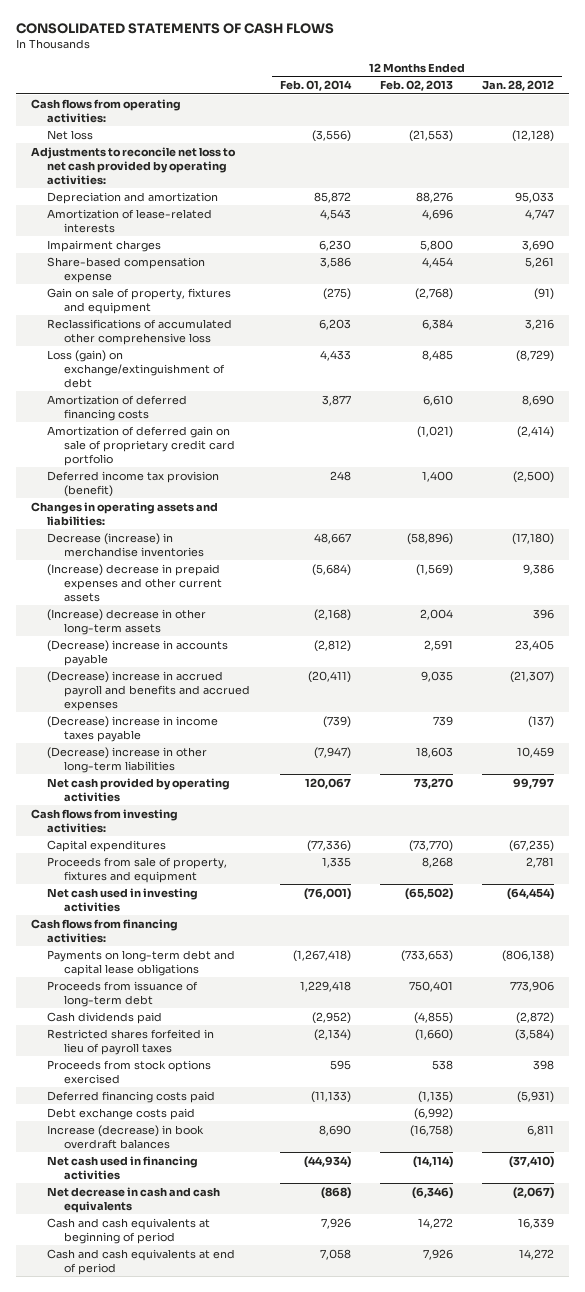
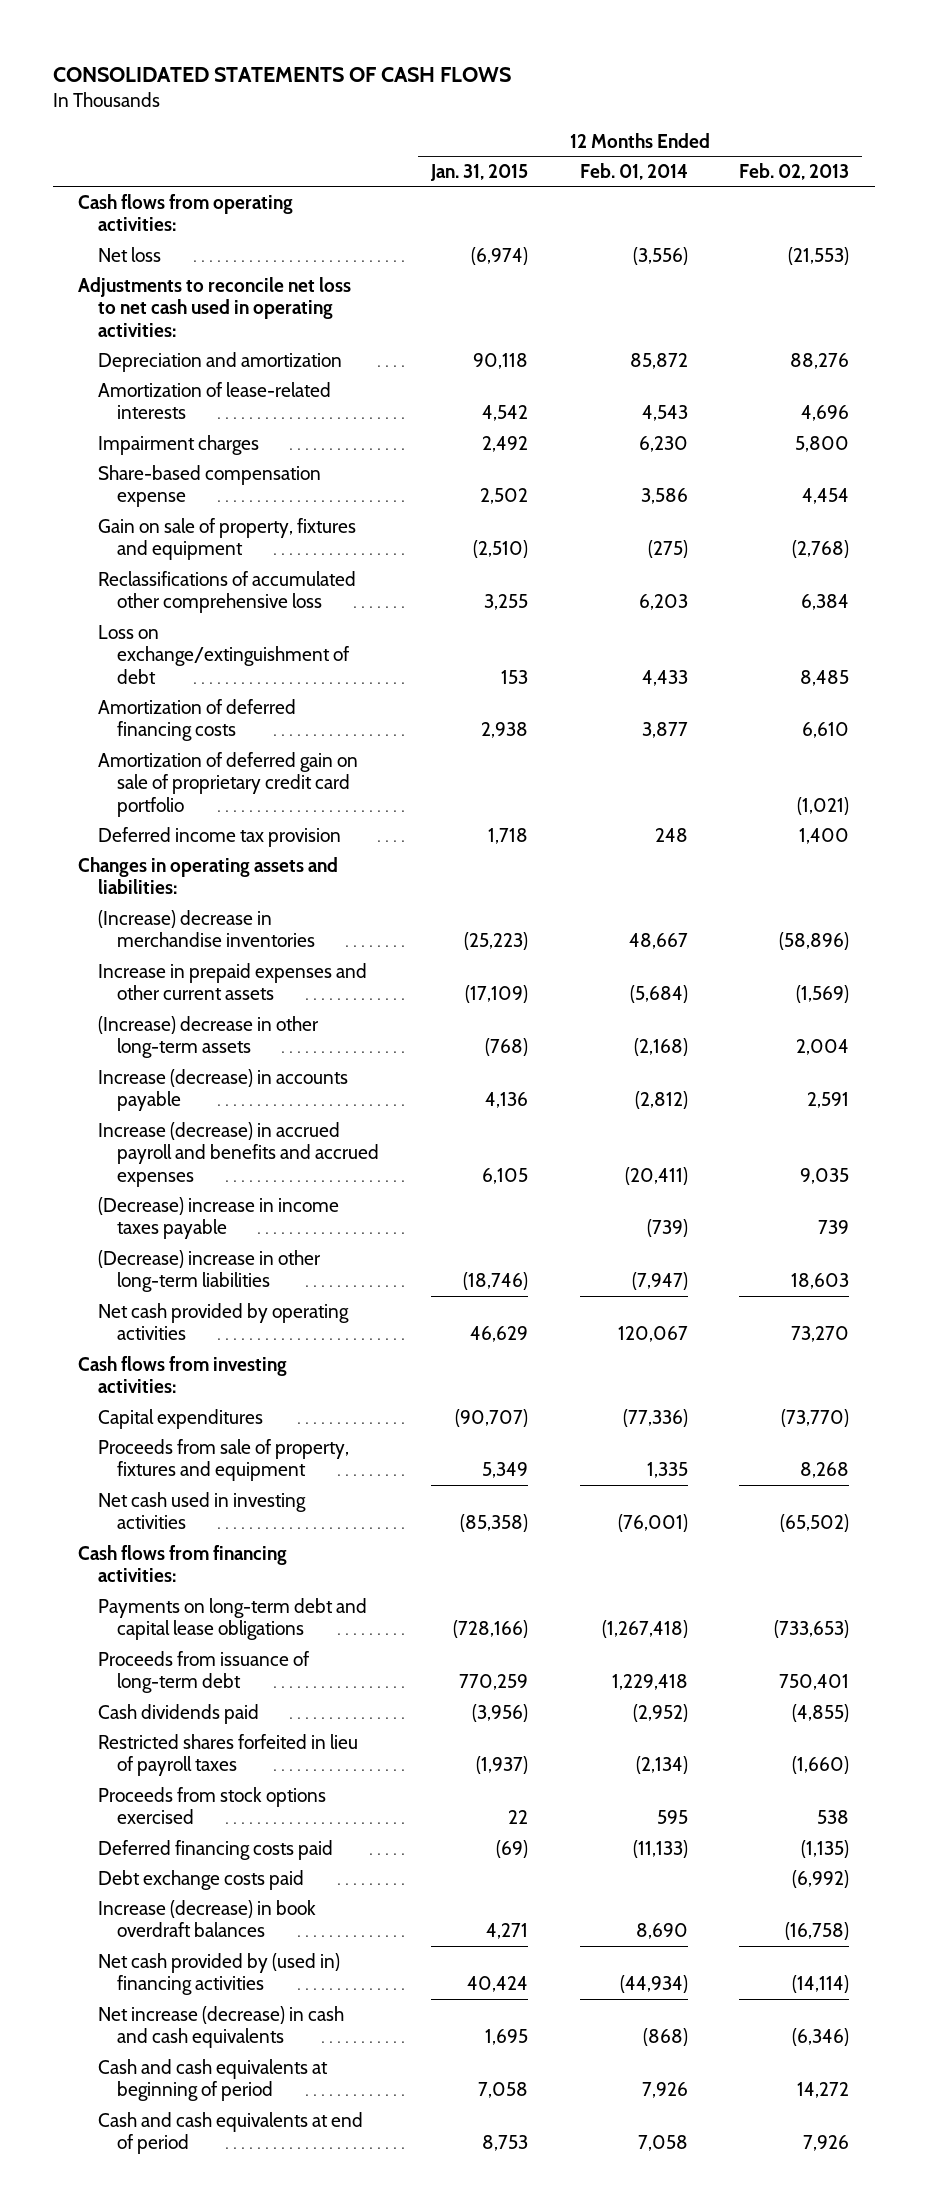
- | 12 Months Ended Feb. 01, 2014 | 12 Months Ended Feb. 02, 2013 | 12 Months Ended Jan. 28, 2012
+ | 12 Months Ended Jan. 31, 2015 | 12 Months Ended Feb. 01, 2014 | 12 Months Ended Feb. 02, 2013
- Adjustments to reconcile net loss to net cash provided by operating activities:
+ Adjustments to reconcile net loss to net cash used in operating activities:
- Loss (gain) on exchange/extinguishment of debt | 4,433 | 8,485 | (8,729)
+ Loss on exchange/extinguishment of debt | 153 | 4,433 | 8,485
- Deferred income tax provision (benefit) | 248 | 1,400 | (2,500)
+ Deferred income tax provision | 1,718 | 248 | 1,400
- Decrease (increase) in merchandise inventories | 48,667 | (58,896) | (17,180)
- (Increase) decrease in prepaid expenses and other current assets | (5,684) | (1,569) | 9,386
+ (Increase) decrease in merchandise inventories | (25,223) | 48,667 | (58,896)
+ Increase in prepaid expenses and other current assets | (17,109) | (5,684) | (1,569)
- (Decrease) increase in accounts payable | (2,812) | 2,591 | 23,405
- (Decrease) increase in accrued payroll and benefits and accrued expenses | (20,411) | 9,035 | (21,307)
+ Increase (decrease) in accounts payable | 4,136 | (2,812) | 2,591
+ Increase (decrease) in accrued payroll and benefits and accrued expenses | 6,105 | (20,411) | 9,035
- Net cash used in financing activities | (44,934) | (14,114) | (37,410)
- Net decrease in cash and cash equivalents | (868) | (6,346) | (2,067)
+ Net cash provided by (used in) financing activities | 40,424 | (44,934) | (14,114)
+ Net increase (decrease) in cash and cash equivalents | 1,695 | (868) | (6,346)

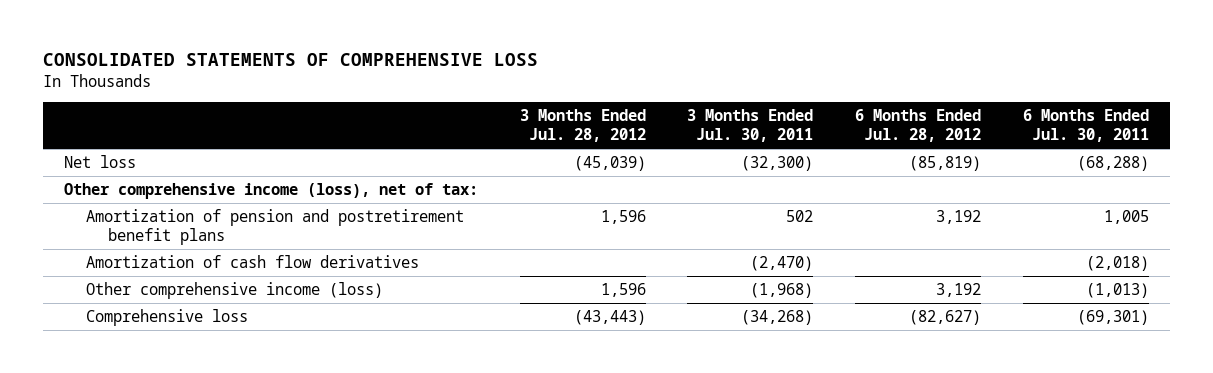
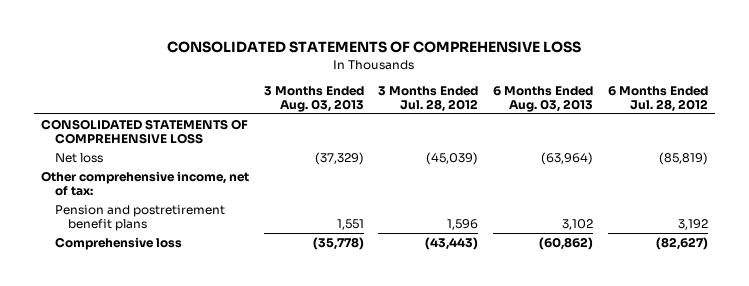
- | 3 Months Ended Jul. 28, 2012 | 3 Months Ended Jul. 30, 2011 | 6 Months Ended Jul. 28, 2012 | 6 Months Ended Jul. 30, 2011
+ | 3 Months Ended Aug. 03, 2013 | 3 Months Ended Jul. 28, 2012 | 6 Months Ended Aug. 03, 2013 | 6 Months Ended Jul. 28, 2012
+ CONSOLIDATED STATEMENTS OF COMPREHENSIVE LOSS
- Other comprehensive income (loss), net of tax:
- Amortization of pension and postretirement benefit plans | 1,596 | 502 | 3,192 | 1,005
- Amortization of cash flow derivatives | | (2,470) | | (2,018)
- Other comprehensive income (loss) | 1,596 | (1,968) | 3,192 | (1,013)
+ Other comprehensive income, net of tax:
+ Pension and postretirement benefit plans | 1,551 | 1,596 | 3,102 | 3,192

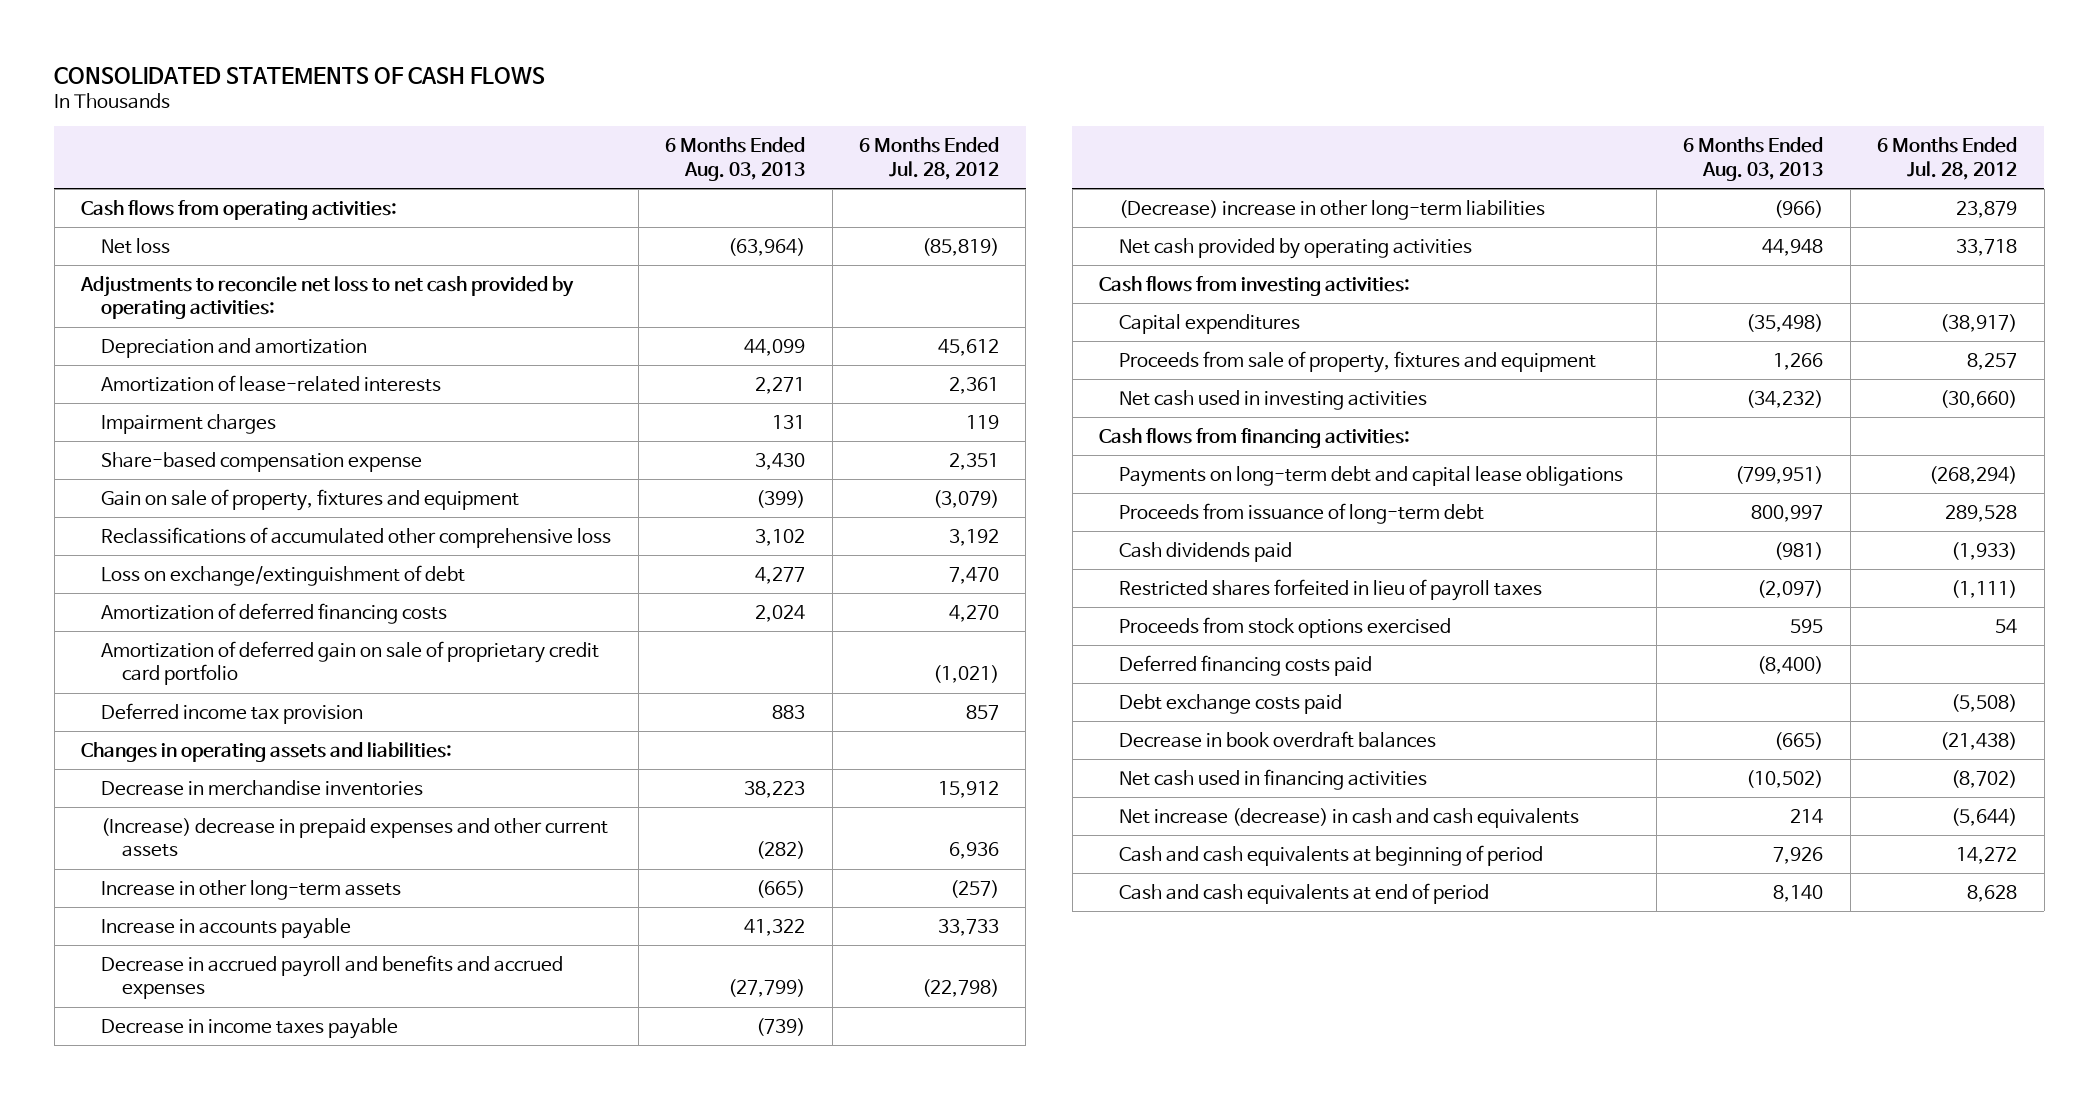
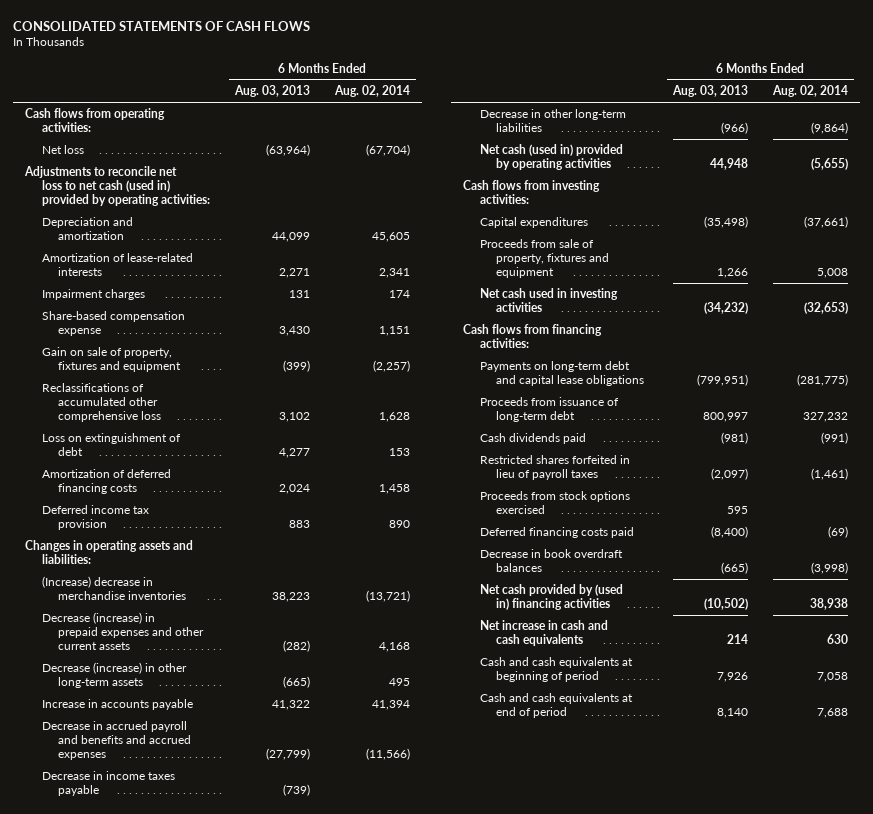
- | 6 Months Ended Aug. 03, 2013 | 6 Months Ended Jul. 28, 2012
+ | 6 Months Ended Aug. 03, 2013 | 6 Months Ended Aug. 02, 2014
- Adjustments to reconcile net loss to net cash provided by operating activities:
+ Adjustments to reconcile net loss to net cash (used in) provided by operating activities:
- Loss on exchange/extinguishment of debt | 4,277 | 7,470
+ Loss on extinguishment of debt | 4,277 | 153
- Amortization of deferred gain on sale of proprietary credit card portfolio | | (1,021)
- Decrease in merchandise inventories | 38,223 | 15,912
- (Increase) decrease in prepaid expenses and other current assets | (282) | 6,936
- Increase in other long-term assets | (665) | (257)
+ (Increase) decrease in merchandise inventories | 38,223 | (13,721)
+ Decrease (increase) in prepaid expenses and other current assets | (282) | 4,168
+ Decrease (increase) in other long-term assets | (665) | 495
- (Decrease) increase in other long-term liabilities | (966) | 23,879
- Net cash provided by operating activities | 44,948 | 33,718
+ Decrease in other long-term liabilities | (966) | (9,864)
+ Net cash (used in) provided by operating activities | 44,948 | (5,655)
- Debt exchange costs paid | | (5,508)
- Net cash used in financing activities | (10,502) | (8,702)
- Net increase (decrease) in cash and cash equivalents | 214 | (5,644)
+ Net cash provided by (used in) financing activities | (10,502) | 38,938
+ Net increase in cash and cash equivalents | 214 | 630

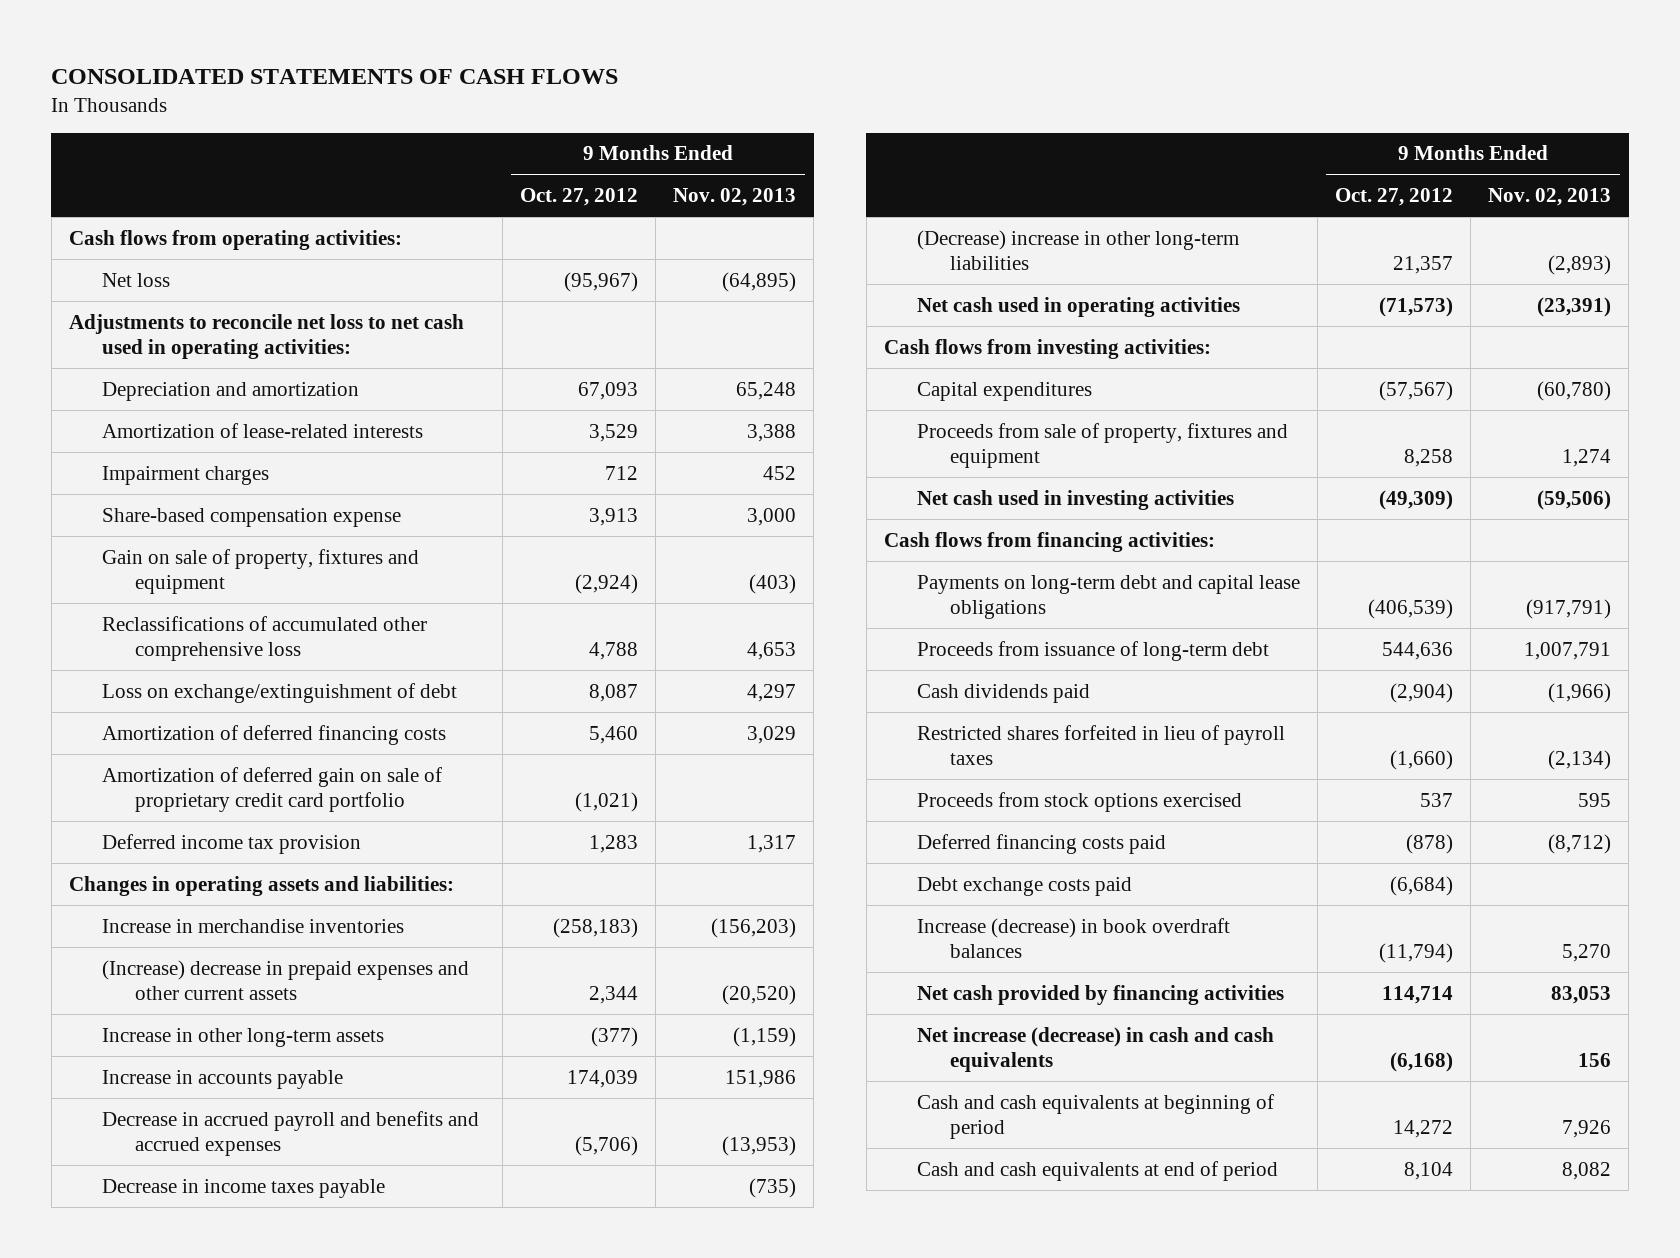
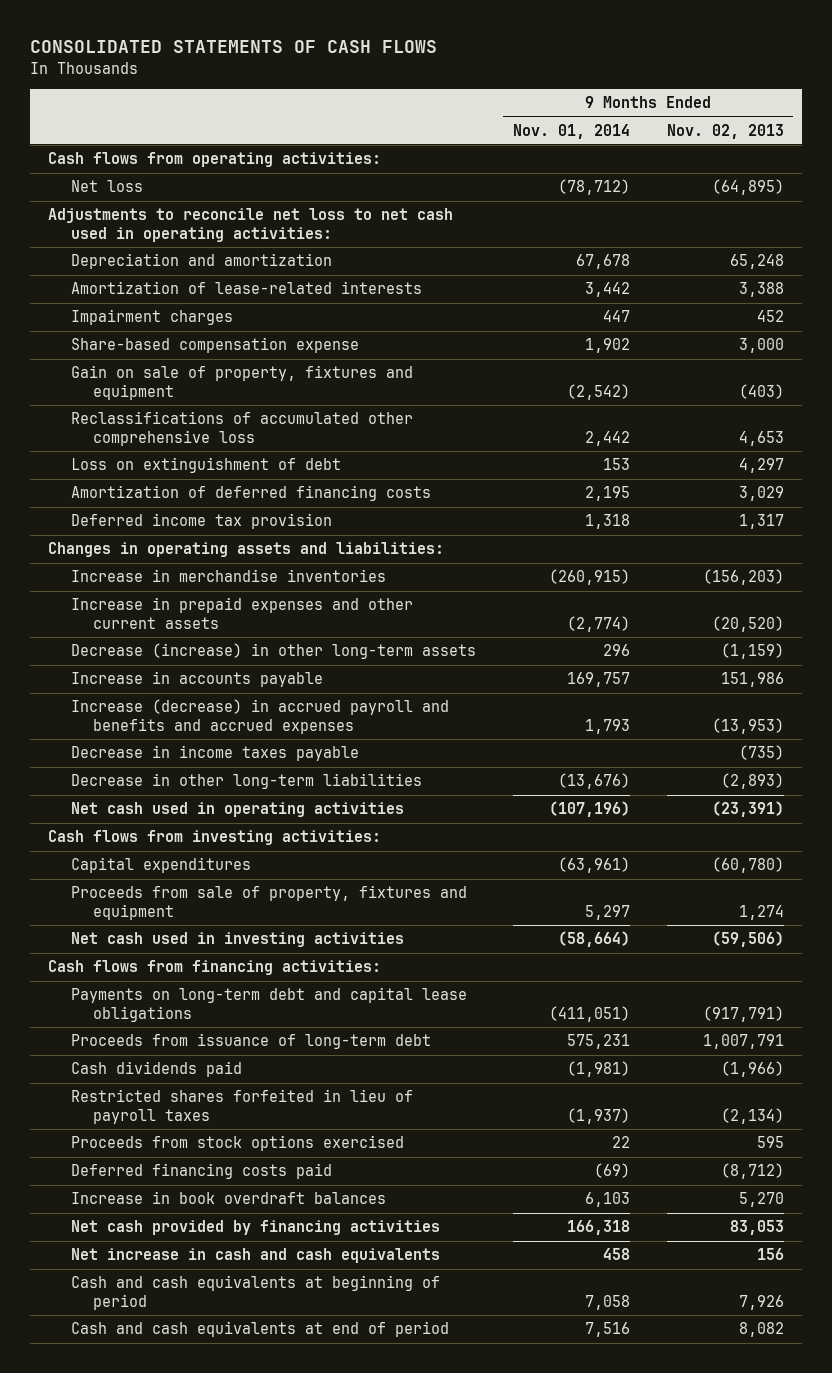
- | 9 Months Ended Oct. 27, 2012 | 9 Months Ended Nov. 02, 2013
+ | 9 Months Ended Nov. 01, 2014 | 9 Months Ended Nov. 02, 2013
- Loss on exchange/extinguishment of debt | 8,087 | 4,297
+ Loss on extinguishment of debt | 153 | 4,297
- Amortization of deferred gain on sale of proprietary credit card portfolio | (1,021) |
- (Increase) decrease in prepaid expenses and other current assets | 2,344 | (20,520)
- Increase in other long-term assets | (377) | (1,159)
+ Increase in prepaid expenses and other current assets | (2,774) | (20,520)
+ Decrease (increase) in other long-term assets | 296 | (1,159)
- Decrease in accrued payroll and benefits and accrued expenses | (5,706) | (13,953)
+ Increase (decrease) in accrued payroll and benefits and accrued expenses | 1,793 | (13,953)
- (Decrease) increase in other long-term liabilities | 21,357 | (2,893)
+ Decrease in other long-term liabilities | (13,676) | (2,893)
- Debt exchange costs paid | (6,684) |
- Increase (decrease) in book overdraft balances | (11,794) | 5,270
+ Increase in book overdraft balances | 6,103 | 5,270
- Net increase (decrease) in cash and cash equivalents | (6,168) | 156
+ Net increase in cash and cash equivalents | 458 | 156

